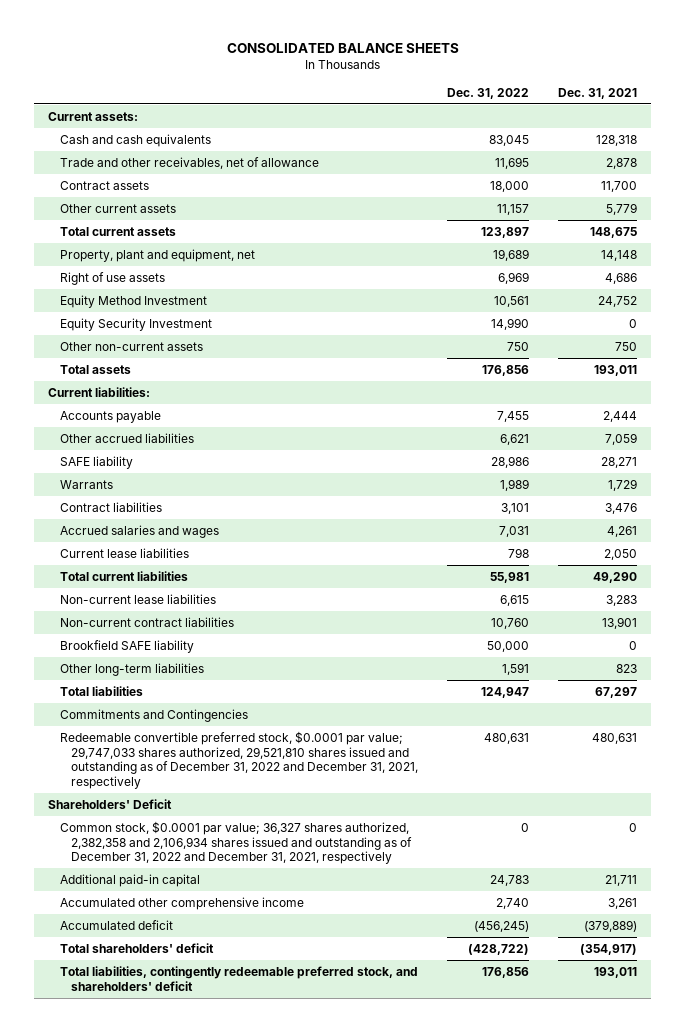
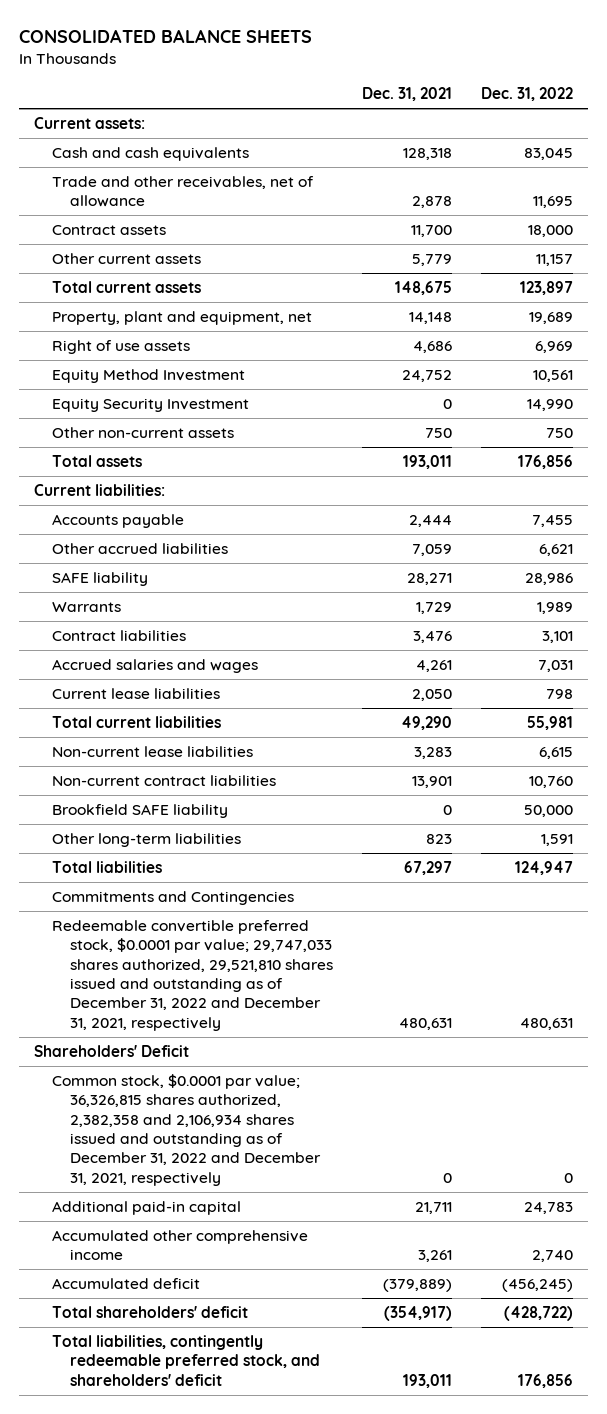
- | Dec. 31, 2022 | Dec. 31, 2021
+ | Dec. 31, 2021 | Dec. 31, 2022
- Common stock, $0.0001 par value; 36,327 shares authorized, 2,382,358 and 2,106,934 shares issued and outstanding as of December 31, 2022 and December 31, 2021, respectively | 0 | 0
+ Common stock, $0.0001 par value; 36,326,815 shares authorized, 2,382,358 and 2,106,934 shares issued and outstanding as of December 31, 2022 and December 31, 2021, respectively | 0 | 0

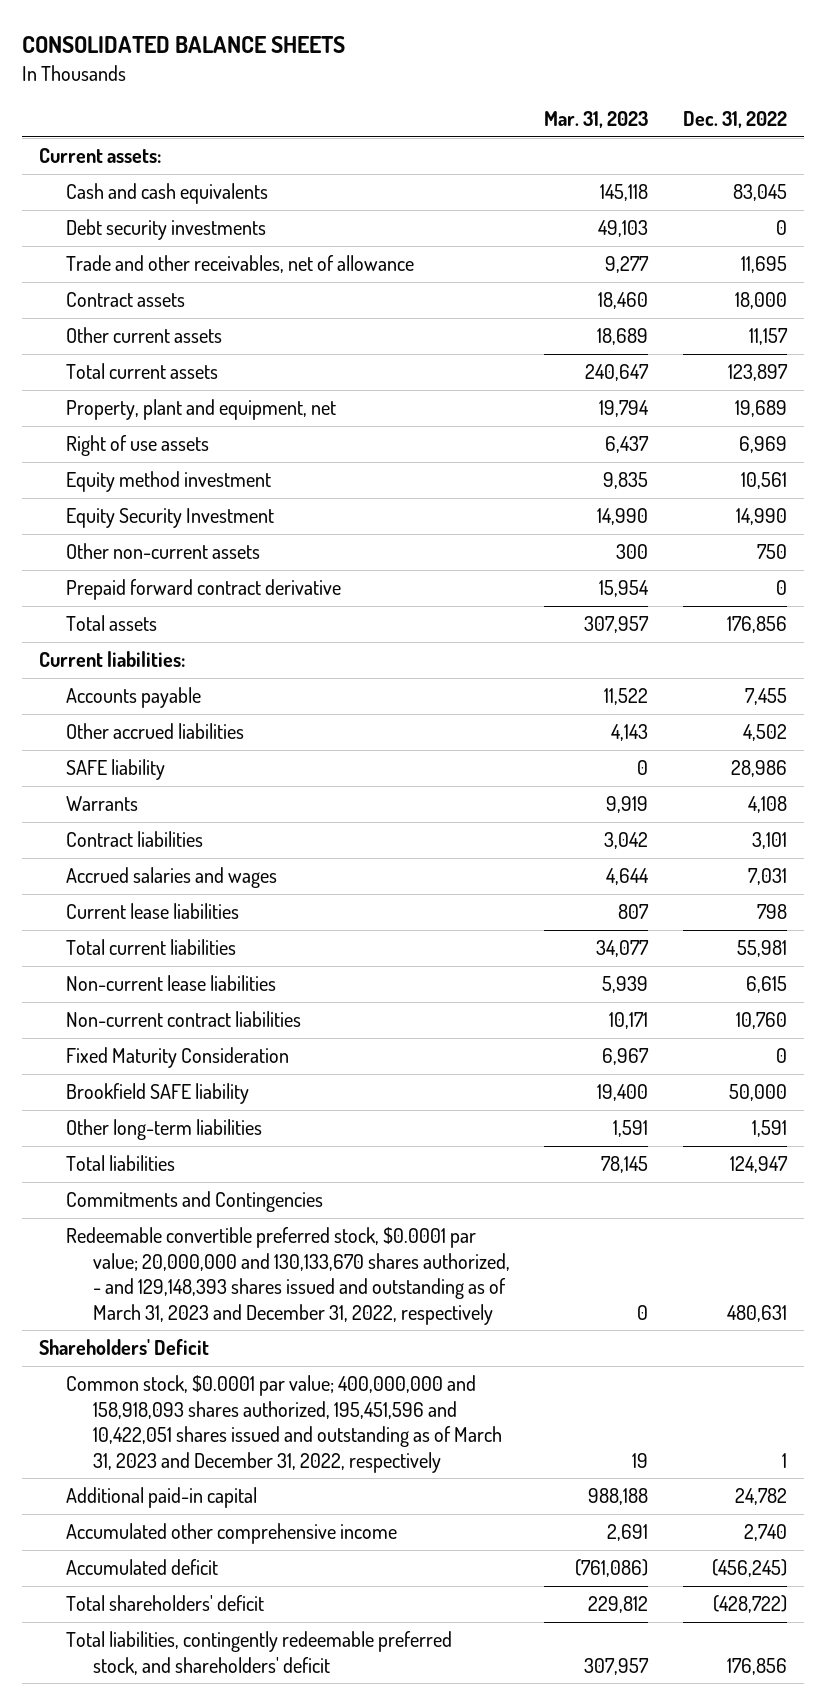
- | Dec. 31, 2021 | Dec. 31, 2022
+ | Mar. 31, 2023 | Dec. 31, 2022
+ Debt security investments | 49,103 | 0
- Equity Method Investment | 24,752 | 10,561
+ Equity method investment | 9,835 | 10,561
+ Prepaid forward contract derivative | 15,954 | 0
- Other accrued liabilities | 7,059 | 6,621
+ Other accrued liabilities | 4,143 | 4,502
- Warrants | 1,729 | 1,989
+ Warrants | 9,919 | 4,108
+ Fixed Maturity Consideration | 6,967 | 0
- Redeemable convertible preferred stock, $0.0001 par value; 29,747,033 shares authorized, 29,521,810 shares issued and outstanding as of December 31, 2022 and December 31, 2021, respectively | 480,631 | 480,631
+ Redeemable convertible preferred stock, $0.0001 par value; 20,000,000 and 130,133,670 shares authorized, - and 129,148,393 shares issued and outstanding as of March 31, 2023 and December 31, 2022, respectively | 0 | 480,631
- Common stock, $0.0001 par value; 36,326,815 shares authorized, 2,382,358 and 2,106,934 shares issued and outstanding as of December 31, 2022 and December 31, 2021, respectively | 0 | 0
- Additional paid-in capital | 21,711 | 24,783
+ Common stock, $0.0001 par value; 400,000,000 and 158,918,093 shares authorized, 195,451,596 and 10,422,051 shares issued and outstanding as of March 31, 2023 and December 31, 2022, respectively | 19 | 1
+ Additional paid-in capital | 988,188 | 24,782

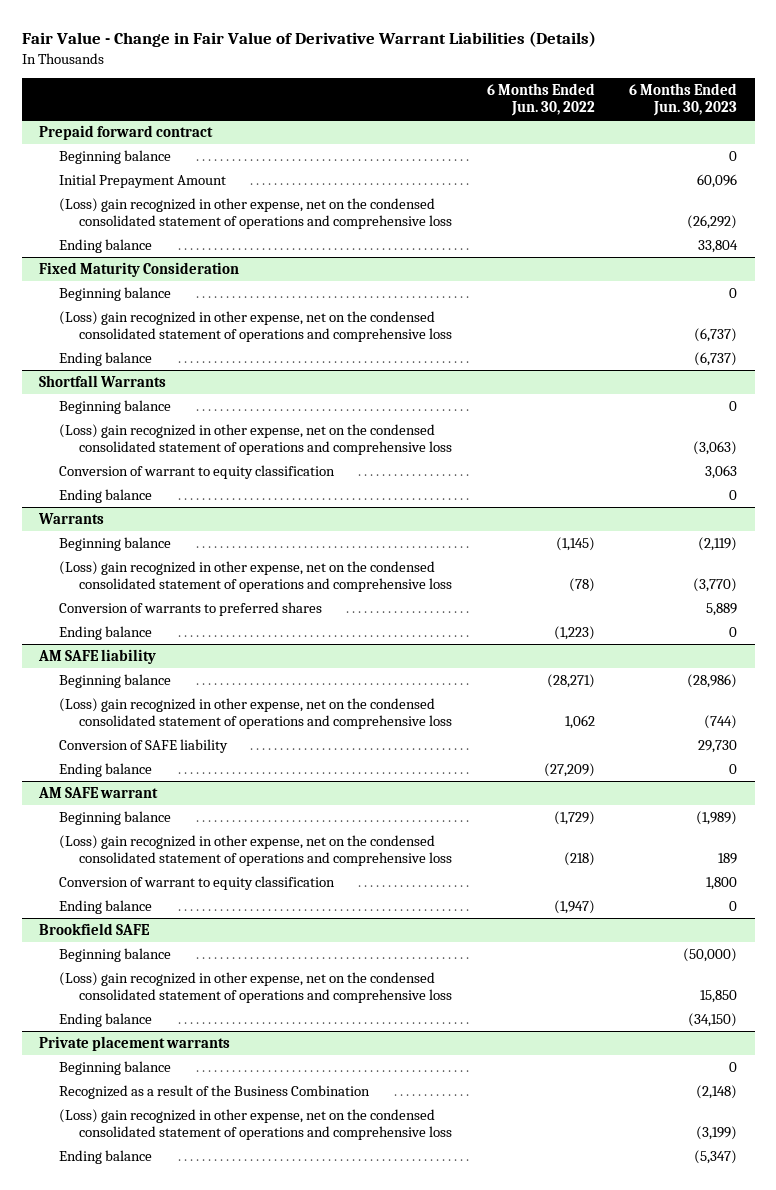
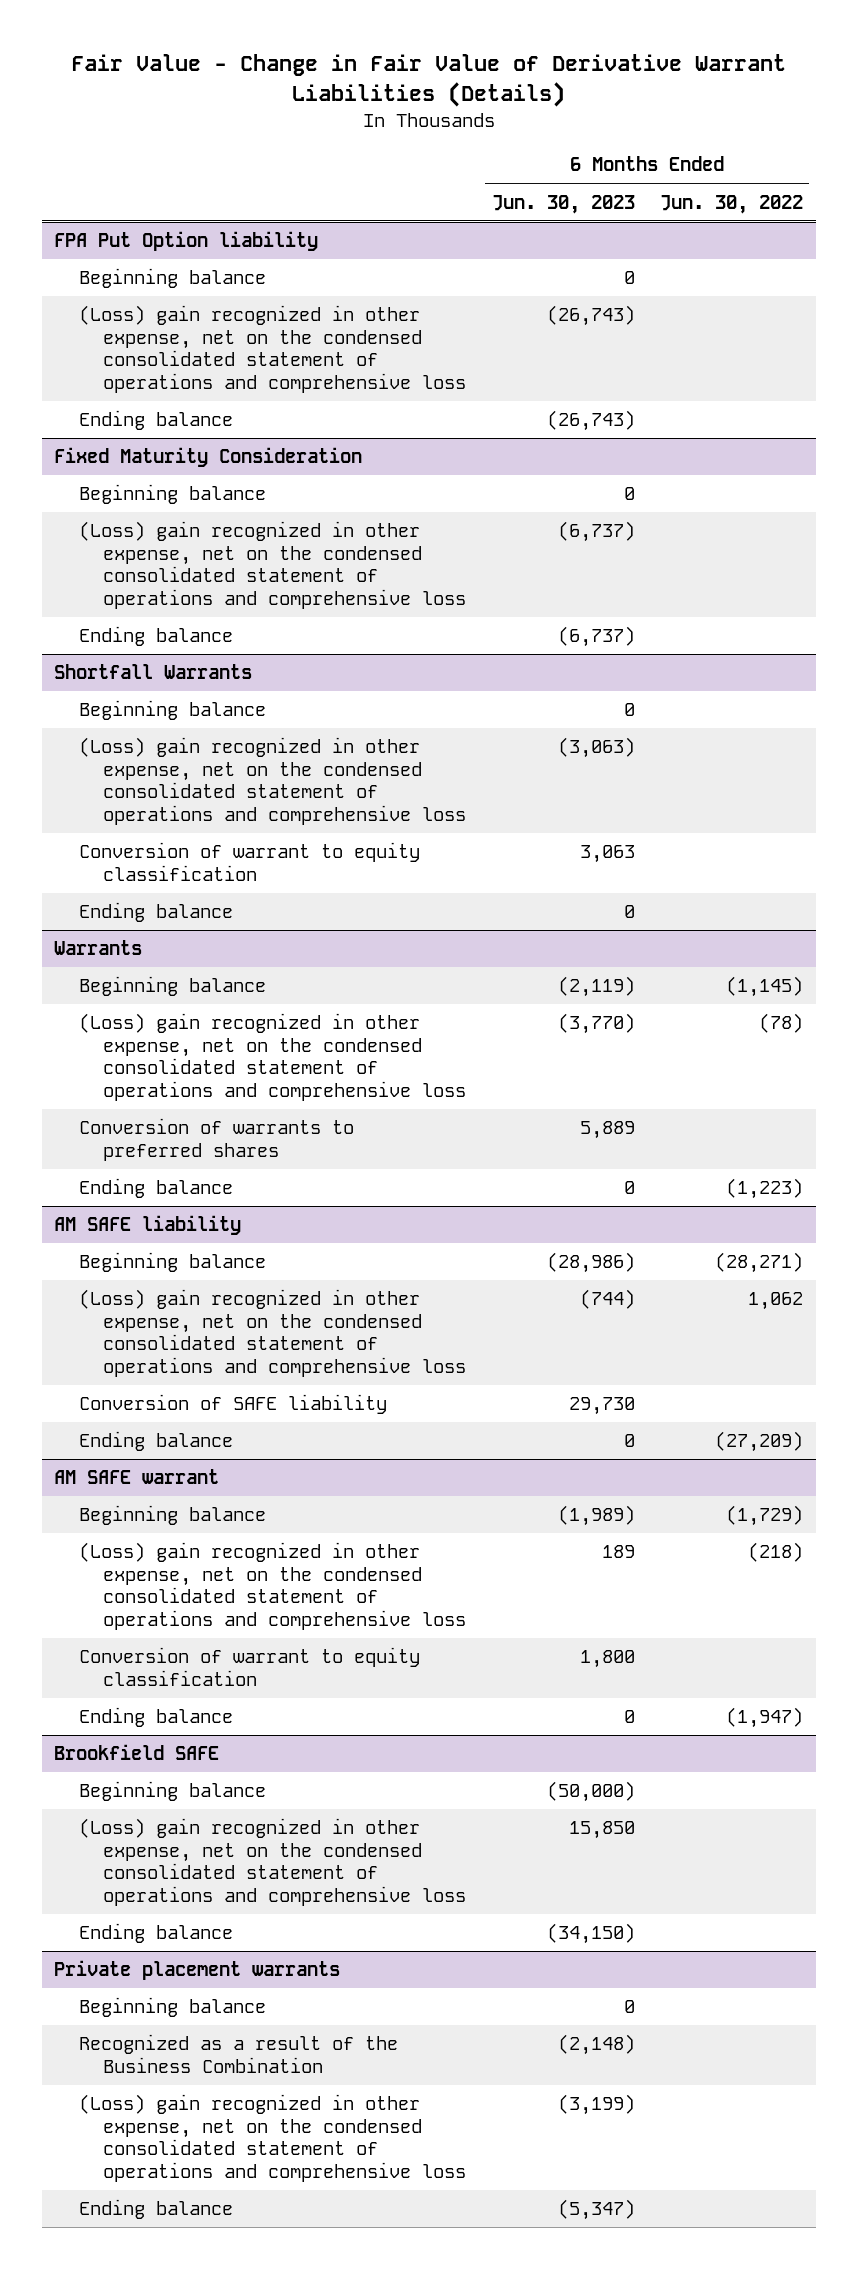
- | 6 Months Ended Jun. 30, 2022 | 6 Months Ended Jun. 30, 2023
+ | 6 Months Ended Jun. 30, 2023 | 6 Months Ended Jun. 30, 2022
- Prepaid forward contract
+ FPA Put Option liability
- Initial Prepayment Amount | | 60,096
- (Loss) gain recognized in other expense, net on the condensed consolidated statement of operations and comprehensive loss | | (26,292)
- Ending balance | | 33,804
+ (Loss) gain recognized in other expense, net on the condensed consolidated statement of operations and comprehensive loss | (26,743) |
+ Ending balance | (26,743) |

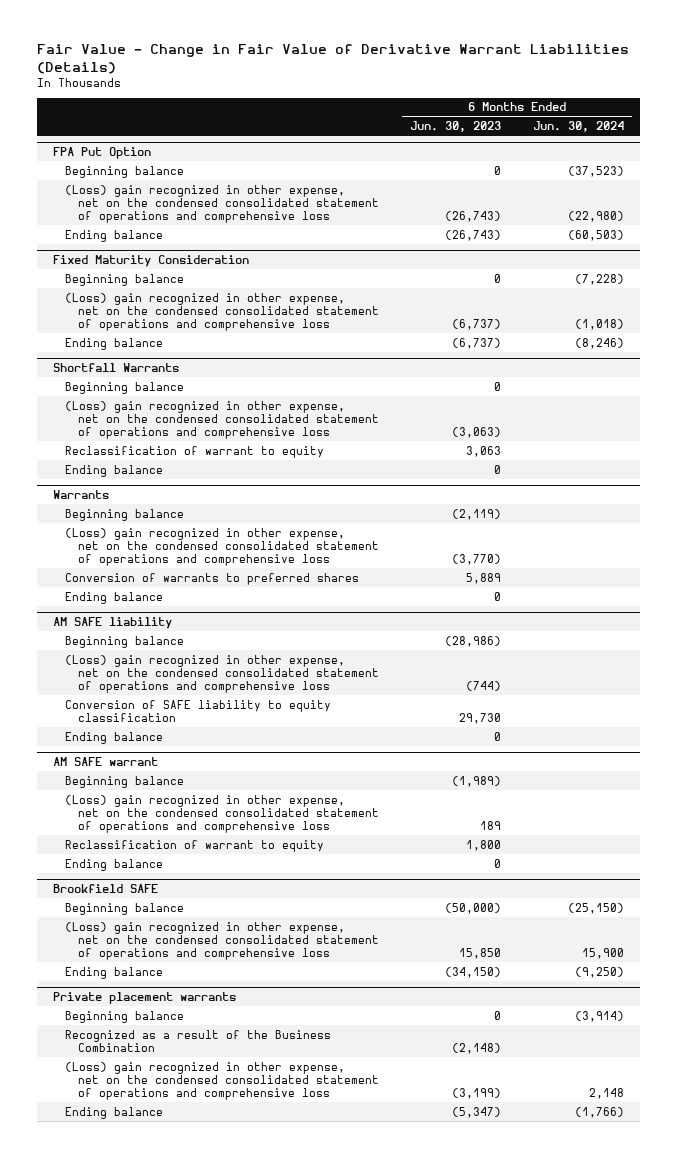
- | 6 Months Ended Jun. 30, 2023 | 6 Months Ended Jun. 30, 2022
+ | 6 Months Ended Jun. 30, 2023 | 6 Months Ended Jun. 30, 2024
- FPA Put Option liability
+ FPA Put Option
@ Shortfall Warrants
- Conversion of warrant to equity classification | 3,063 |
+ Reclassification of warrant to equity | 3,063 |
@ AM SAFE liability
- Conversion of SAFE liability | 29,730 |
+ Conversion of SAFE liability to equity classification | 29,730 |
@ AM SAFE warrant
- Conversion of warrant to equity classification | 1,800 |
+ Reclassification of warrant to equity | 1,800 |

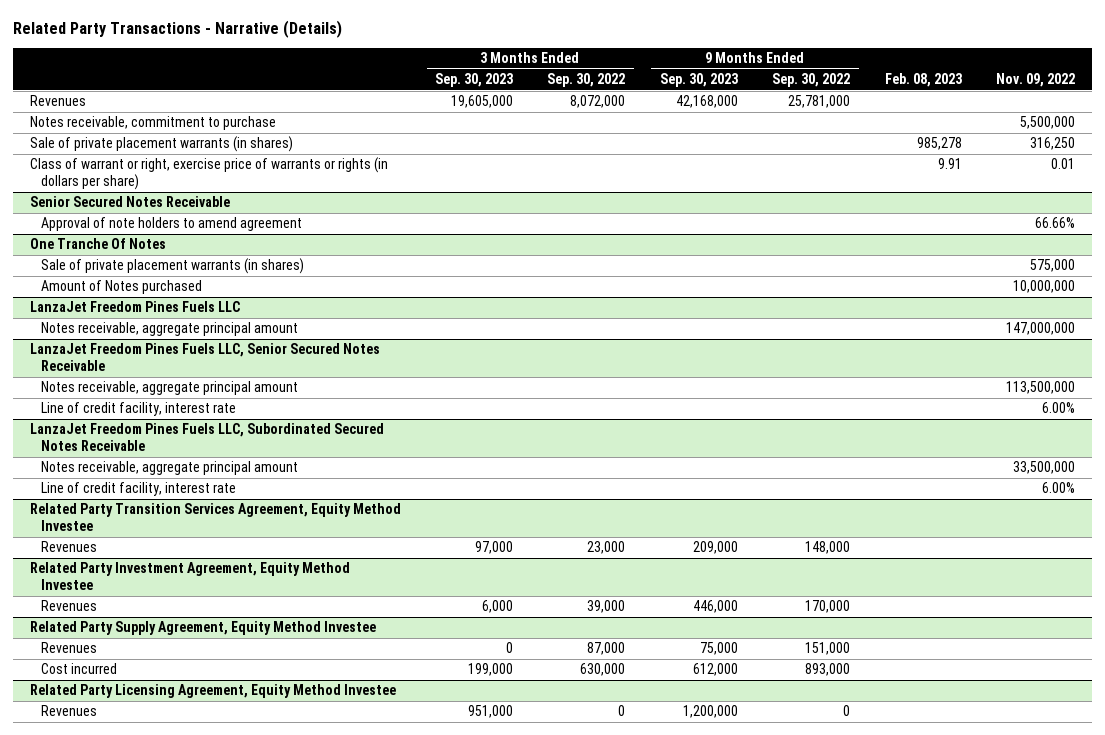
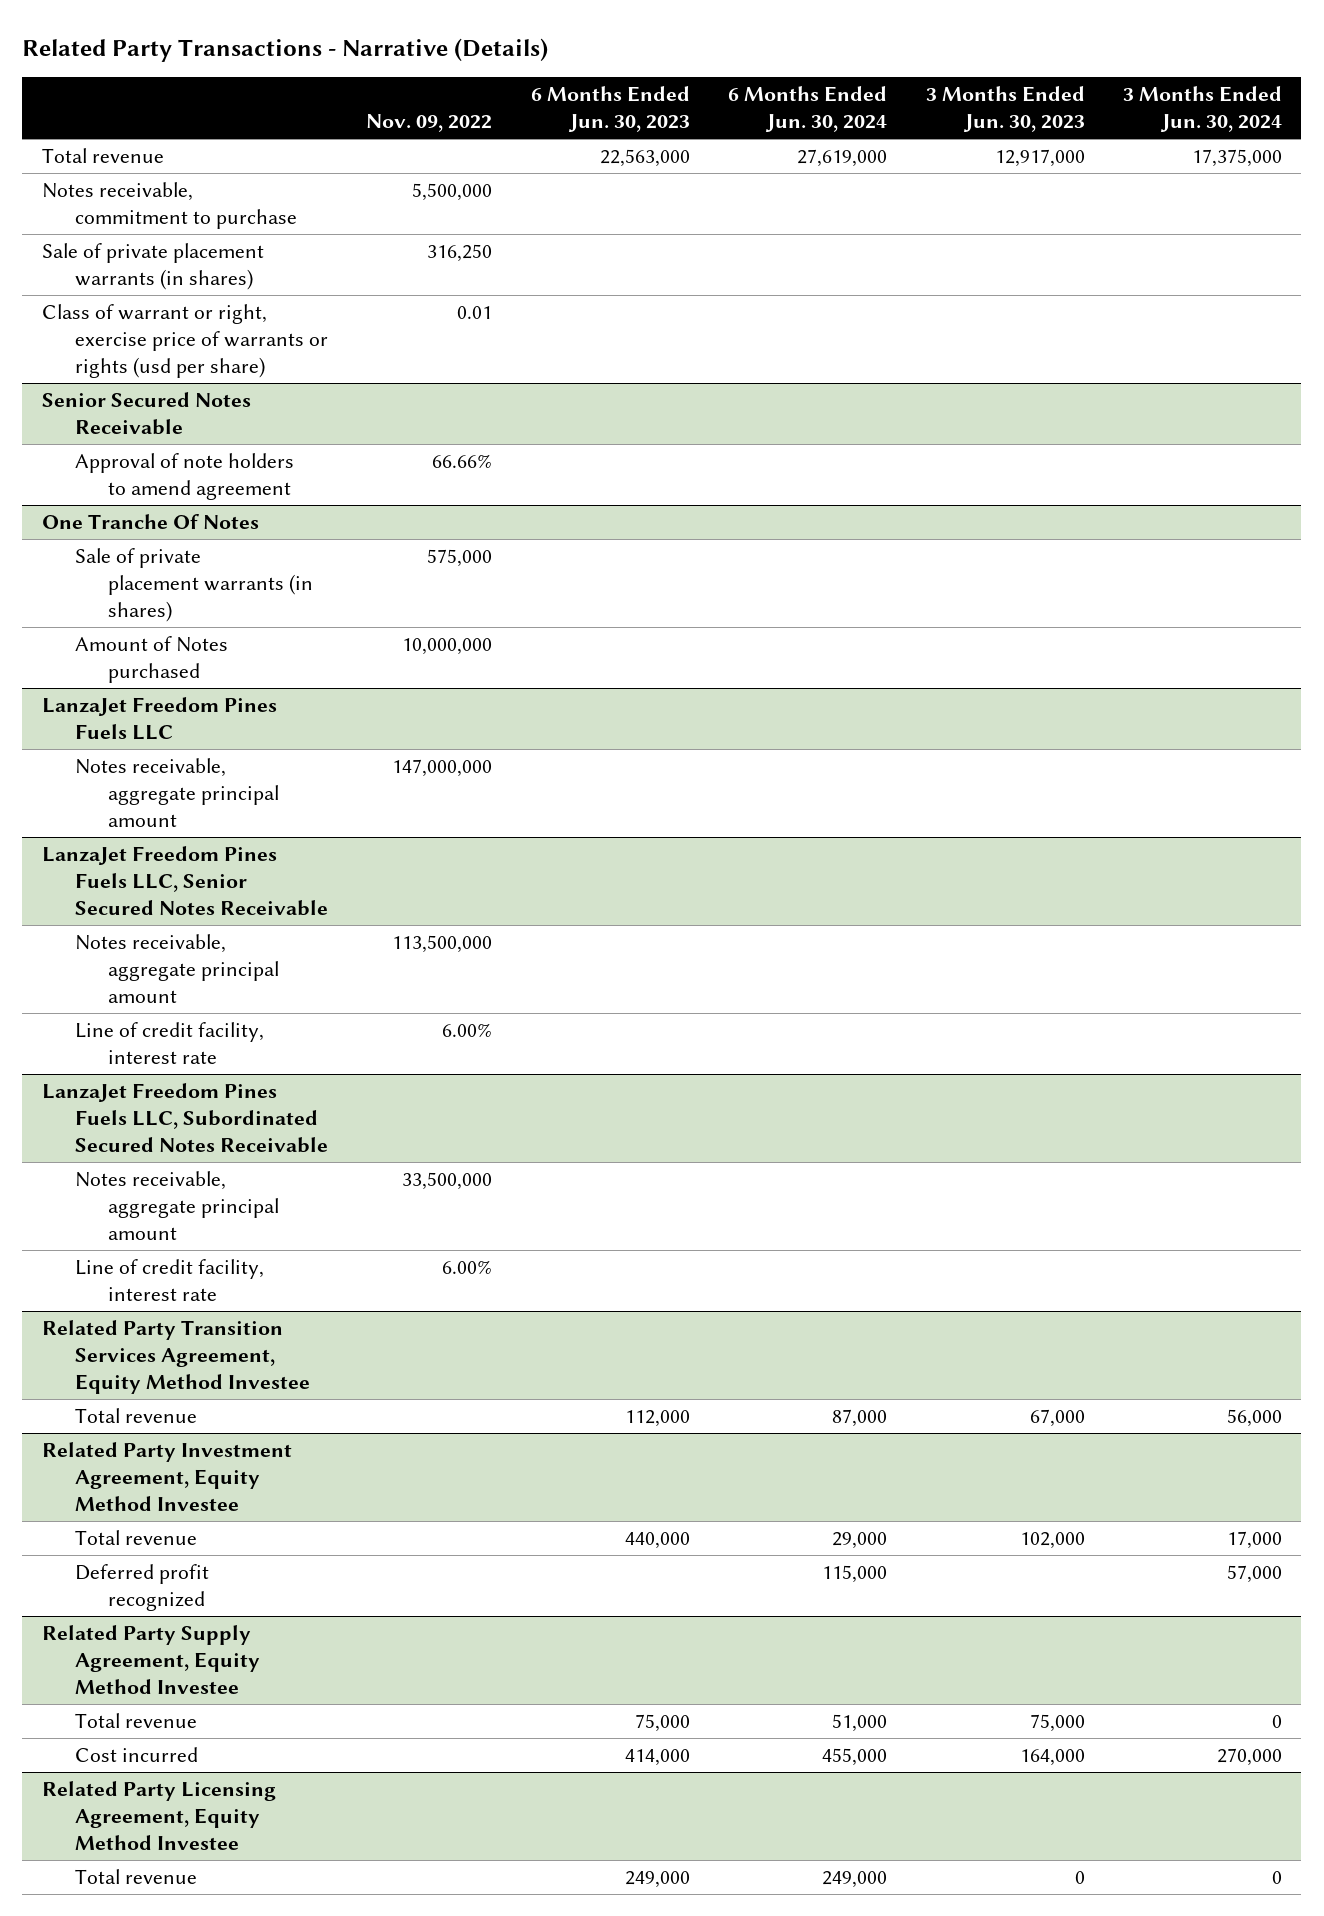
- | 3 Months Ended Sep. 30, 2023 | 3 Months Ended Sep. 30, 2022 | 9 Months Ended Sep. 30, 2023 | 9 Months Ended Sep. 30, 2022 | Feb. 08, 2023 | Nov. 09, 2022
+ | Nov. 09, 2022 | 6 Months Ended Jun. 30, 2023 | 6 Months Ended Jun. 30, 2024 | 3 Months Ended Jun. 30, 2023 | 3 Months Ended Jun. 30, 2024
- Revenues | 19,605,000 | 8,072,000 | 42,168,000 | 25,781,000 | |
+ Total revenue | | 22,563,000 | 27,619,000 | 12,917,000 | 17,375,000
- Class of warrant or right, exercise price of warrants or rights (in dollars per share) | | | | | 9.91 | 0.01
+ Class of warrant or right, exercise price of warrants or rights (usd per share) | 0.01 | | | |
@ Related Party Transition Services Agreement, Equity Method Investee
- Revenues | 97,000 | 23,000 | 209,000 | 148,000 | |
+ Total revenue | | 112,000 | 87,000 | 67,000 | 56,000
@ Related Party Investment Agreement, Equity Method Investee
- Revenues | 6,000 | 39,000 | 446,000 | 170,000 | |
+ Total revenue | | 440,000 | 29,000 | 102,000 | 17,000
+ Deferred profit recognized | | | 115,000 | | 57,000
@ Related Party Supply Agreement, Equity Method Investee
- Revenues | 0 | 87,000 | 75,000 | 151,000 | |
+ Total revenue | | 75,000 | 51,000 | 75,000 | 0
@ Related Party Licensing Agreement, Equity Method Investee
- Revenues | 951,000 | 0 | 1,200,000 | 0 | |
+ Total revenue | | 249,000 | 249,000 | 0 | 0

